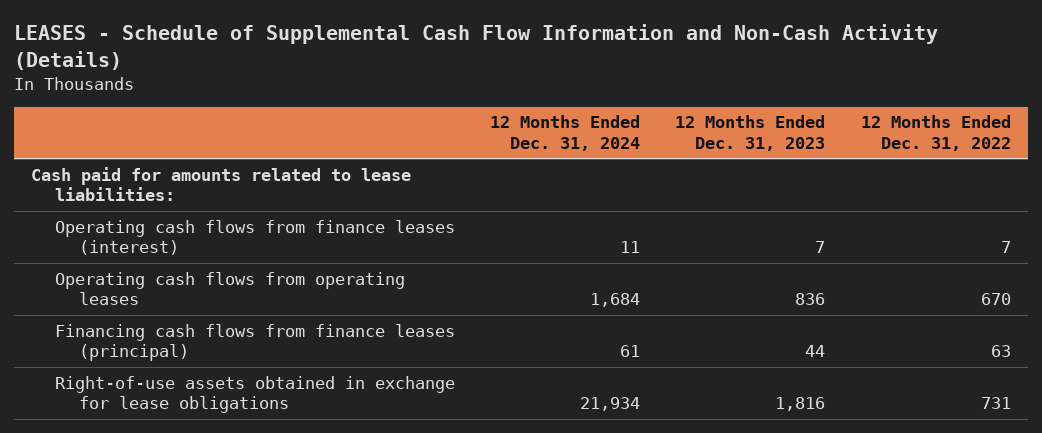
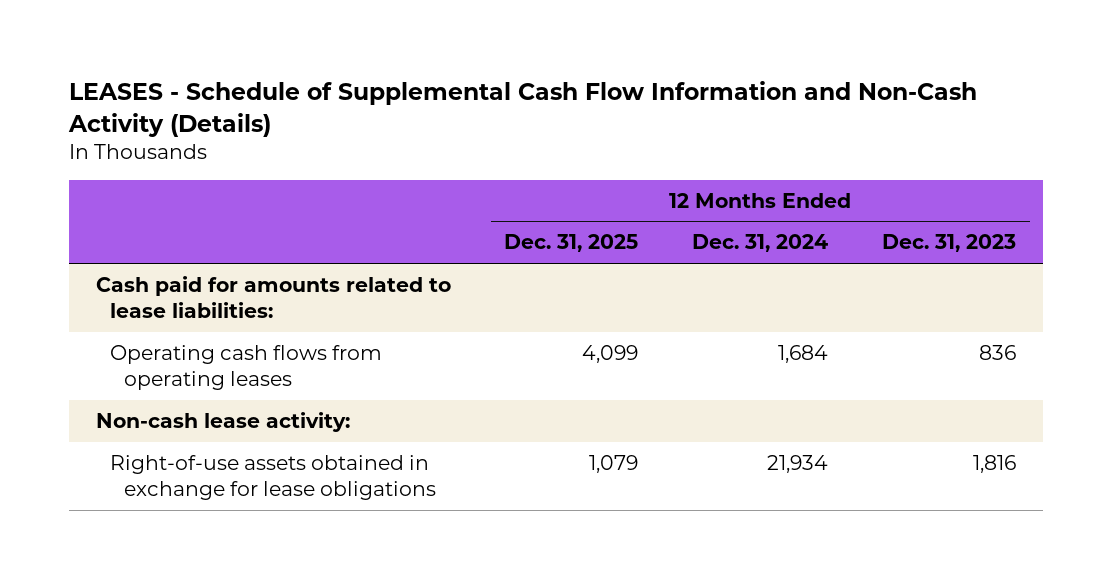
- | 12 Months Ended Dec. 31, 2024 | 12 Months Ended Dec. 31, 2023 | 12 Months Ended Dec. 31, 2022
+ | 12 Months Ended Dec. 31, 2025 | 12 Months Ended Dec. 31, 2024 | 12 Months Ended Dec. 31, 2023
- Operating cash flows from finance leases (interest) | 11 | 7 | 7
- Financing cash flows from finance leases (principal) | 61 | 44 | 63
+ Non-cash lease activity:

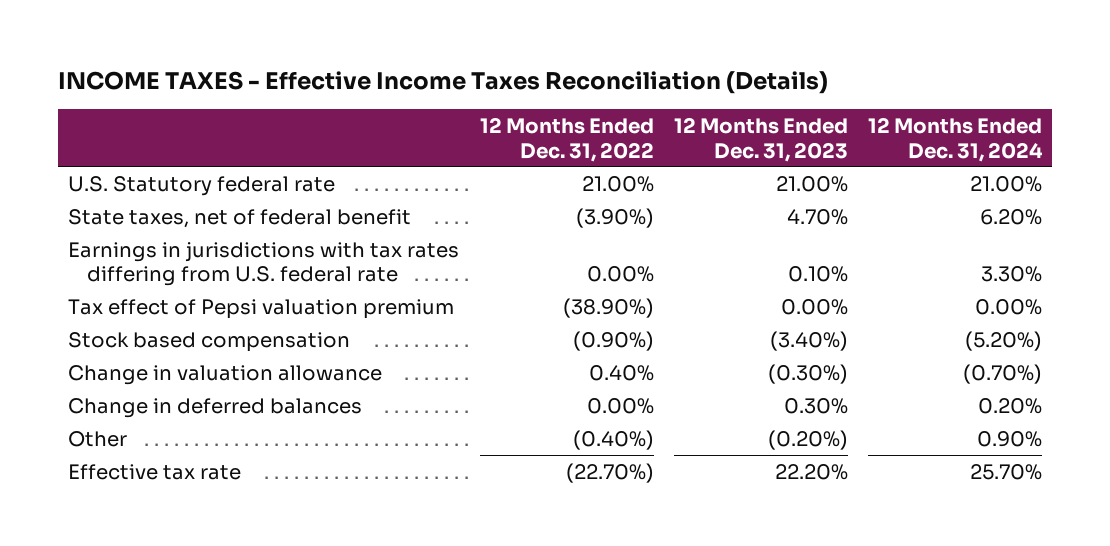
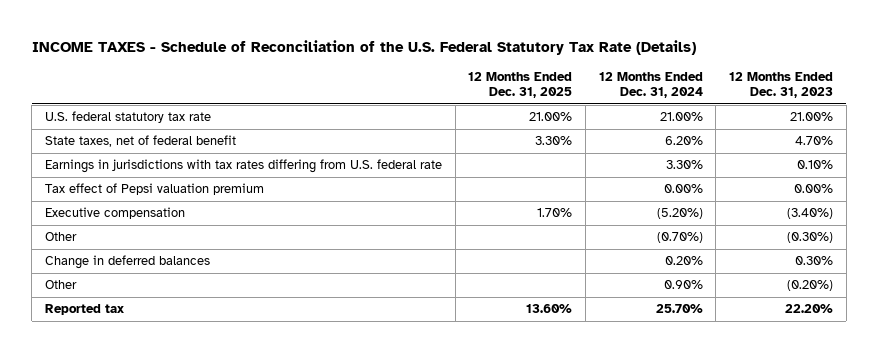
- INCOME TAXES - Effective Income Taxes Reconciliation (Details)
+ INCOME TAXES - Schedule of Reconciliation of the U.S. Federal Statutory Tax Rate (Details)
- | 12 Months Ended Dec. 31, 2022 | 12 Months Ended Dec. 31, 2023 | 12 Months Ended Dec. 31, 2024
+ | 12 Months Ended Dec. 31, 2025 | 12 Months Ended Dec. 31, 2024 | 12 Months Ended Dec. 31, 2023
- U.S. Statutory federal rate | 21.00% | 21.00% | 21.00%
+ U.S. federal statutory tax rate | 21.00% | 21.00% | 21.00%
- Stock based compensation | (0.90%) | (3.40%) | (5.20%)
- Change in valuation allowance | 0.40% | (0.30%) | (0.70%)
+ Executive compensation | 1.70% | (5.20%) | (3.40%)
+ Other | | (0.70%) | (0.30%)
- Effective tax rate | (22.70%) | 22.20% | 25.70%
+ Reported tax | 13.60% | 25.70% | 22.20%

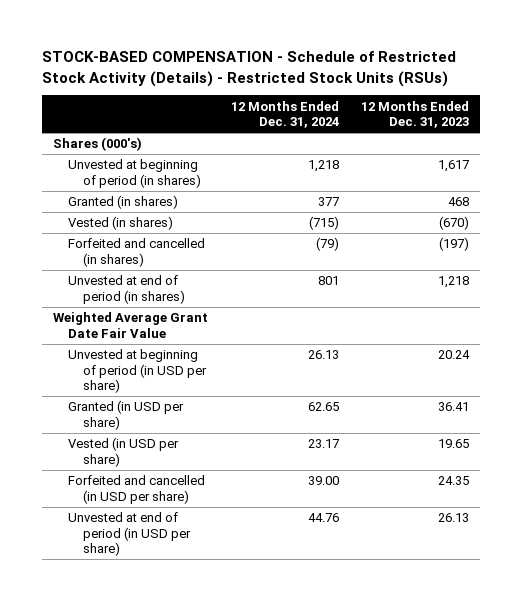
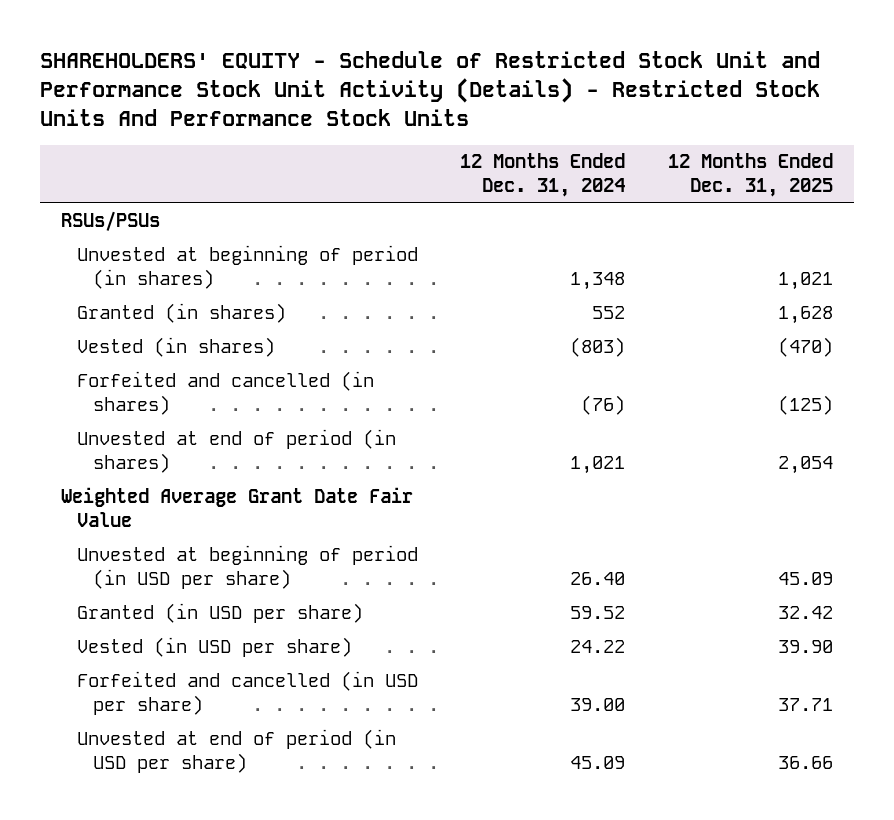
- STOCK-BASED COMPENSATION - Schedule of Restricted Stock Activity (Details) - Restricted Stock Units (RSUs)
+ SHAREHOLDERS' EQUITY - Schedule of Restricted Stock Unit and Performance Stock Unit Activity (Details) - Restricted Stock Units And Performance Stock Units
- | 12 Months Ended Dec. 31, 2024 | 12 Months Ended Dec. 31, 2023
+ | 12 Months Ended Dec. 31, 2024 | 12 Months Ended Dec. 31, 2025
- Shares (000's)
- Unvested at beginning of period (in shares) | 1,218 | 1,617
- Granted (in shares) | 377 | 468
- Vested (in shares) | (715) | (670)
- Forfeited and cancelled (in shares) | (79) | (197)
- Unvested at end of period (in shares) | 801 | 1,218
+ RSUs/PSUs
+ Unvested at beginning of period (in shares) | 1,348 | 1,021
+ Granted (in shares) | 552 | 1,628
+ Vested (in shares) | (803) | (470)
+ Forfeited and cancelled (in shares) | (76) | (125)
+ Unvested at end of period (in shares) | 1,021 | 2,054
- Unvested at beginning of period (in USD per share) | 26.13 | 20.24
- Granted (in USD per share) | 62.65 | 36.41
- Vested (in USD per share) | 23.17 | 19.65
+ Unvested at beginning of period (in USD per share) | 26.40 | 45.09
+ Granted (in USD per share) | 59.52 | 32.42
+ Vested (in USD per share) | 24.22 | 39.90
- Unvested at end of period (in USD per share) | 44.76 | 26.13
+ Unvested at end of period (in USD per share) | 45.09 | 36.66

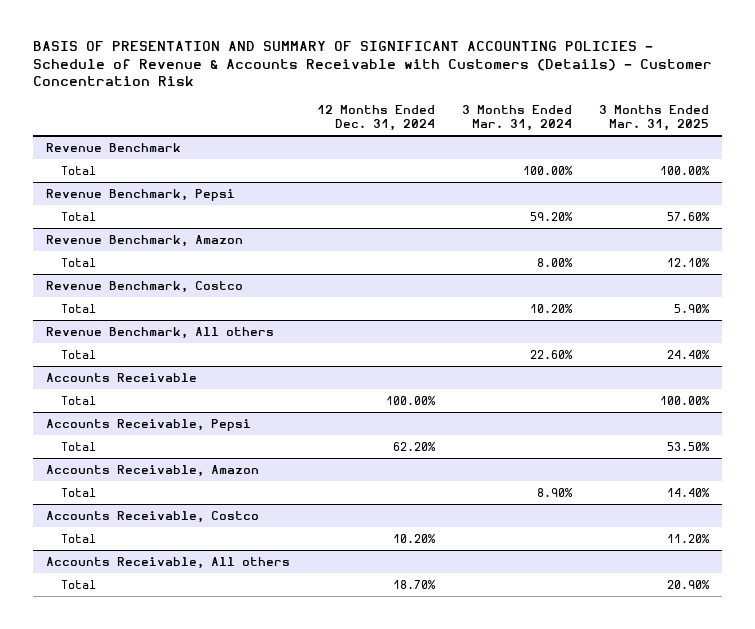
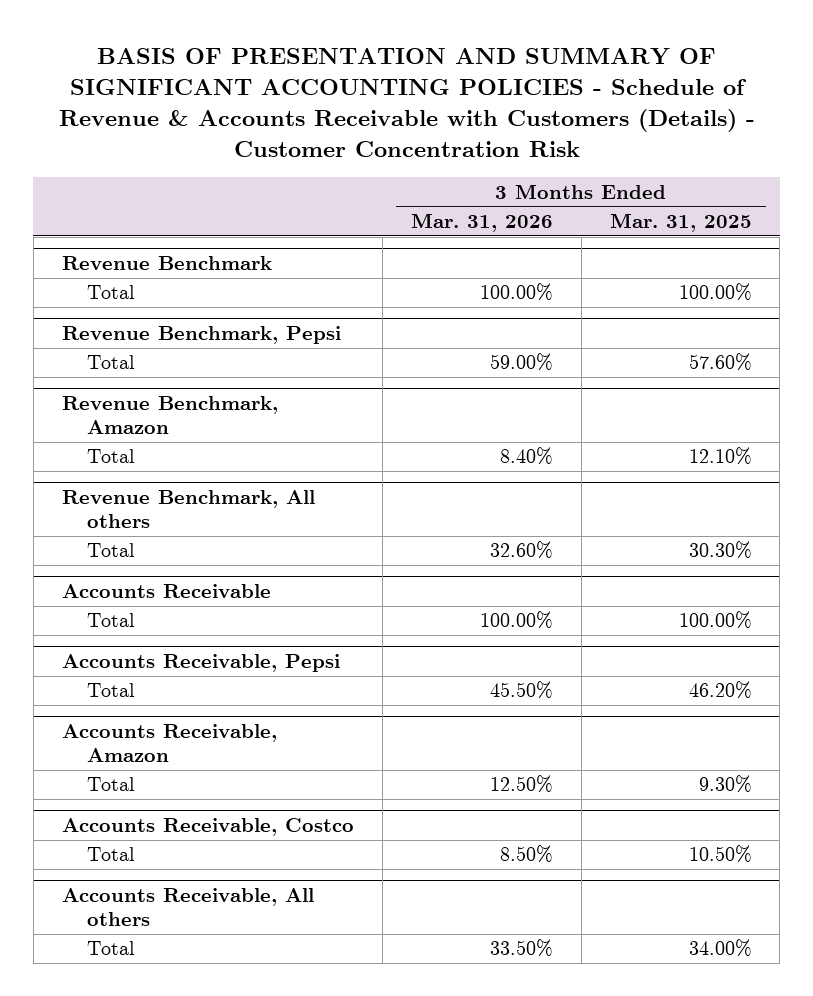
- | 12 Months Ended Dec. 31, 2024 | 3 Months Ended Mar. 31, 2024 | 3 Months Ended Mar. 31, 2025
+ | 3 Months Ended Mar. 31, 2026 | 3 Months Ended Mar. 31, 2025
- Revenue Benchmark, Costco
- Total | | 10.20% | 5.90%
@ Revenue Benchmark, All others
- Total | | 22.60% | 24.40%
+ Total | 32.60% | 30.30%
@ Accounts Receivable, Pepsi
- Total | 62.20% | | 53.50%
+ Total | 45.50% | 46.20%
@ Accounts Receivable, Amazon
- Total | | 8.90% | 14.40%
+ Total | 12.50% | 9.30%
@ Accounts Receivable, Costco
- Total | 10.20% | | 11.20%
+ Total | 8.50% | 10.50%
@ Accounts Receivable, All others
- Total | 18.70% | | 20.90%
+ Total | 33.50% | 34.00%

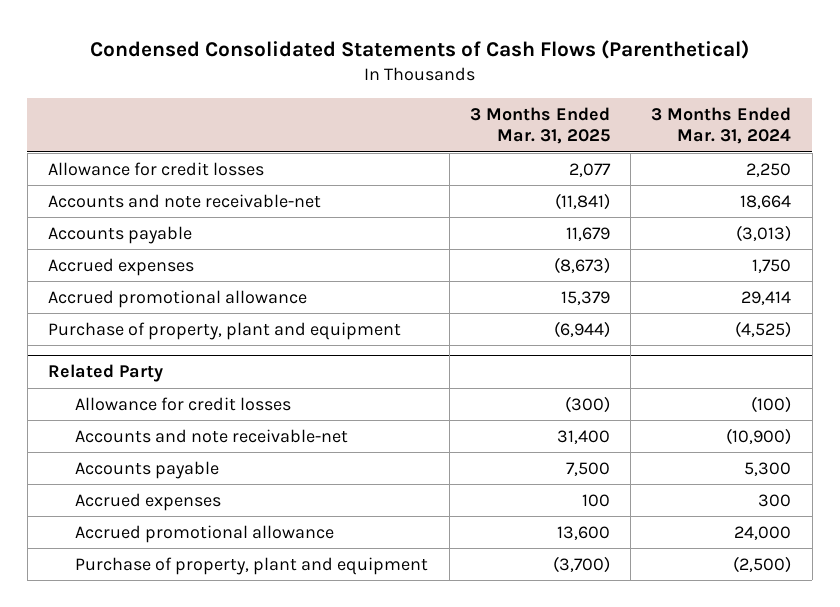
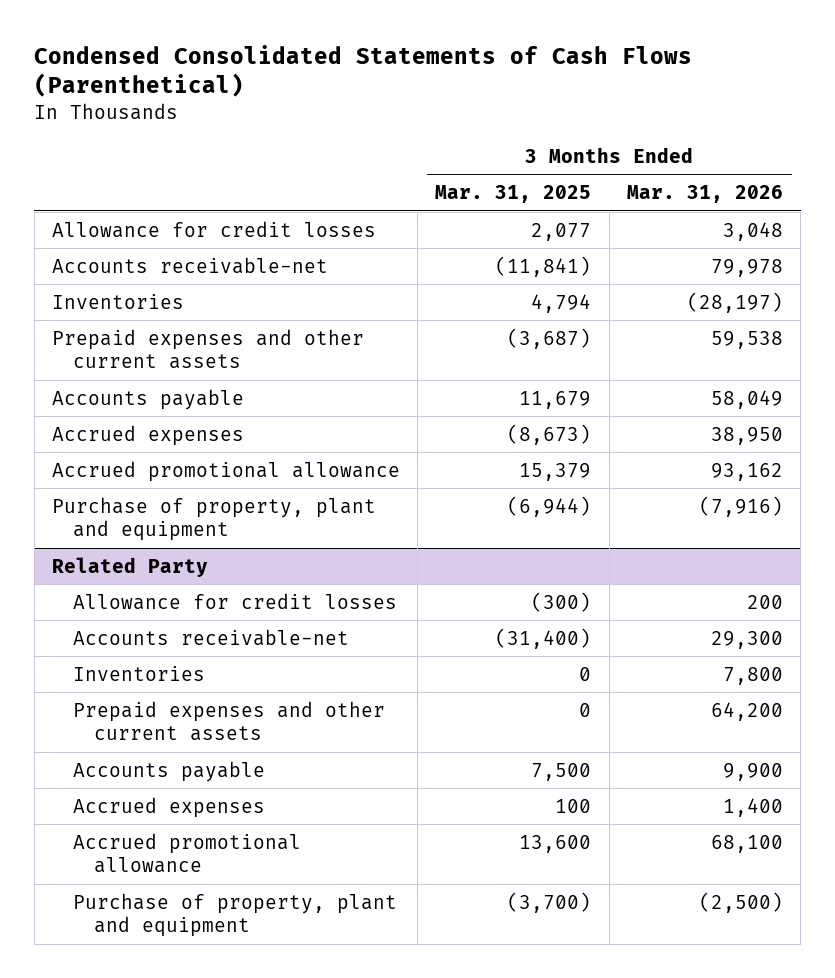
- | 3 Months Ended Mar. 31, 2025 | 3 Months Ended Mar. 31, 2024
+ | 3 Months Ended Mar. 31, 2025 | 3 Months Ended Mar. 31, 2026
- Accounts and note receivable-net | (11,841) | 18,664
+ Accounts receivable-net | (11,841) | 79,978
+ Inventories | 4,794 | (28,197)
+ Prepaid expenses and other current assets | (3,687) | 59,538
@ Related Party
- Accounts and note receivable-net | 31,400 | (10,900)
+ Accounts receivable-net | (31,400) | 29,300
+ Inventories | 0 | 7,800
+ Prepaid expenses and other current assets | 0 | 64,200

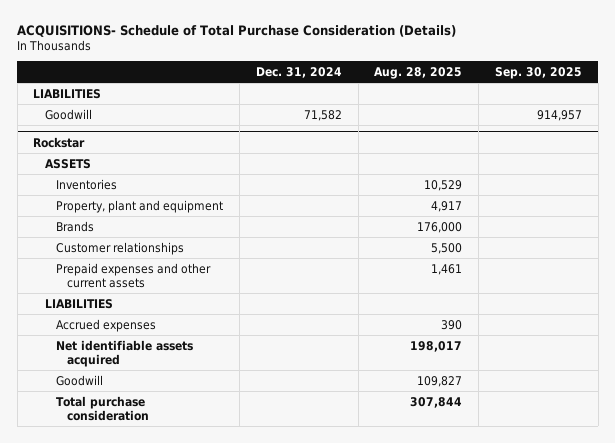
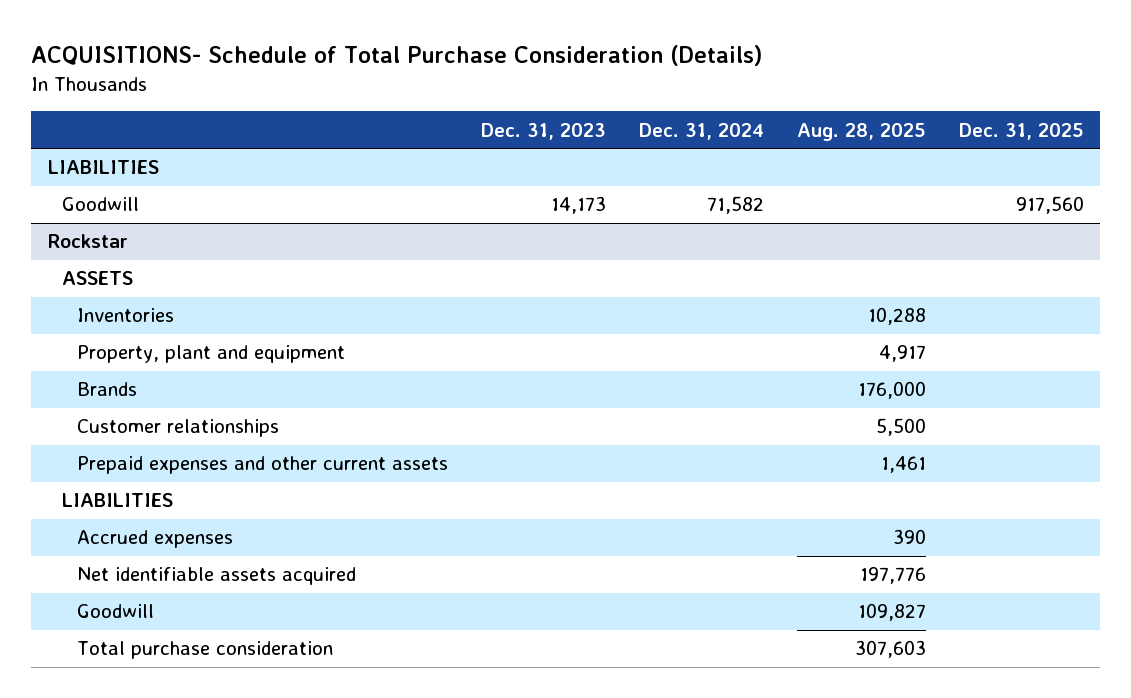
- | Dec. 31, 2024 | Aug. 28, 2025 | Sep. 30, 2025
+ | Dec. 31, 2023 | Dec. 31, 2024 | Aug. 28, 2025 | Dec. 31, 2025
@ Rockstar
- Inventories | | 10,529 |
+ Inventories | | | 10,288 |
- Net identifiable assets acquired | | 198,017 |
+ Net identifiable assets acquired | | | 197,776 |
- Total purchase consideration | | 307,844 |
+ Total purchase consideration | | | 307,603 |

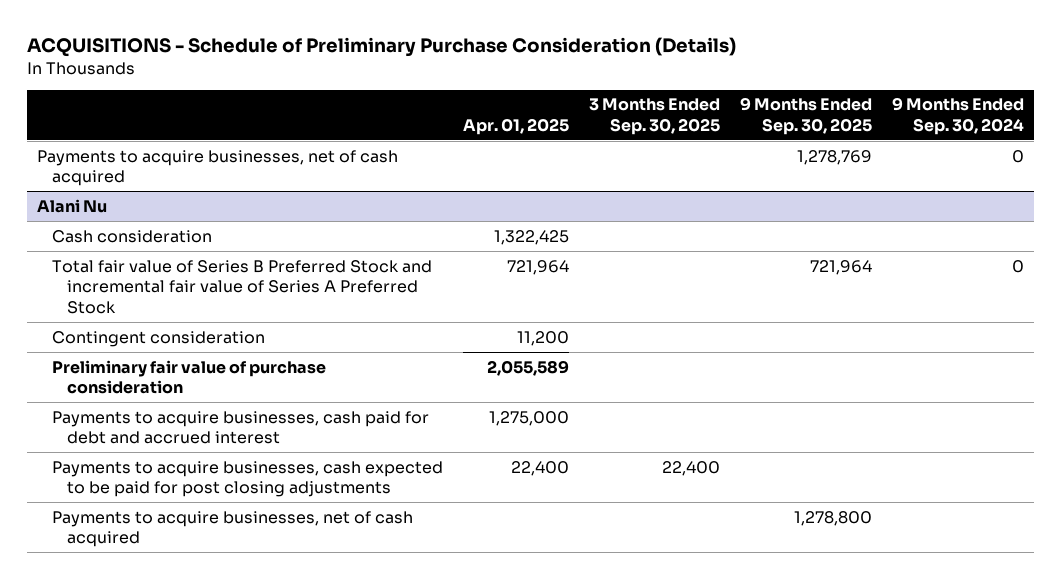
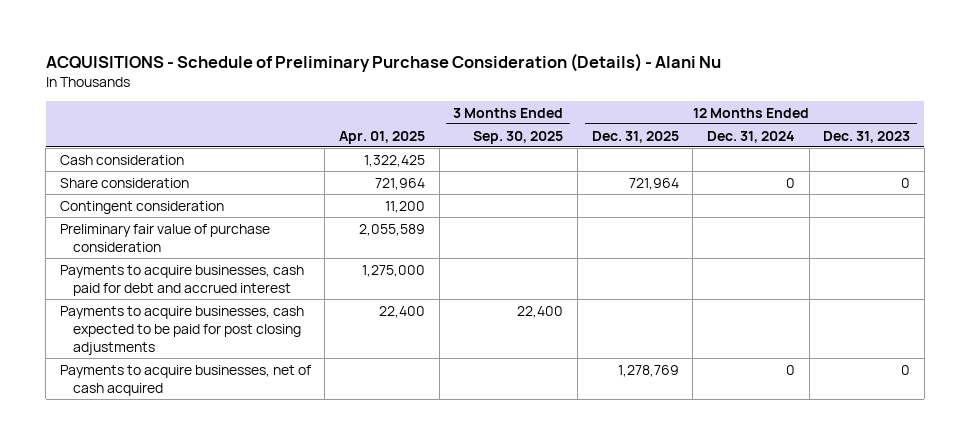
- ACQUISITIONS - Schedule of Preliminary Purchase Consideration (Details)
+ ACQUISITIONS - Schedule of Preliminary Purchase Consideration (Details) - Alani Nu
- | Apr. 01, 2025 | 3 Months Ended Sep. 30, 2025 | 9 Months Ended Sep. 30, 2025 | 9 Months Ended Sep. 30, 2024
+ | Apr. 01, 2025 | 3 Months Ended Sep. 30, 2025 | 12 Months Ended Dec. 31, 2025 | 12 Months Ended Dec. 31, 2024 | 12 Months Ended Dec. 31, 2023
- Payments to acquire businesses, net of cash acquired | | | 1,278,769 | 0
- Alani Nu
- Total fair value of Series B Preferred Stock and incremental fair value of Series A Preferred Stock | 721,964 | | 721,964 | 0
+ Share consideration | 721,964 | | 721,964 | 0 | 0

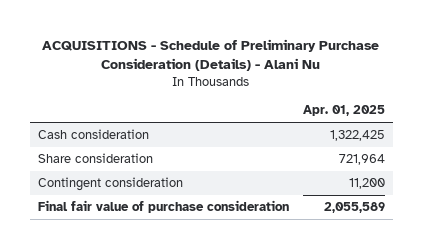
- | Apr. 01, 2025 | 3 Months Ended Sep. 30, 2025 | 12 Months Ended Dec. 31, 2025 | 12 Months Ended Dec. 31, 2024 | 12 Months Ended Dec. 31, 2023
+ | Apr. 01, 2025
- Preliminary fair value of purchase consideration | 2,055,589 | | | |
- Payments to acquire businesses, cash paid for debt and accrued interest | 1,275,000 | | | |
- Payments to acquire businesses, cash expected to be paid for post closing adjustments | 22,400 | 22,400 | | |
- Payments to acquire businesses, net of cash acquired | | | 1,278,769 | 0 | 0
+ Final fair value of purchase consideration | 2,055,589

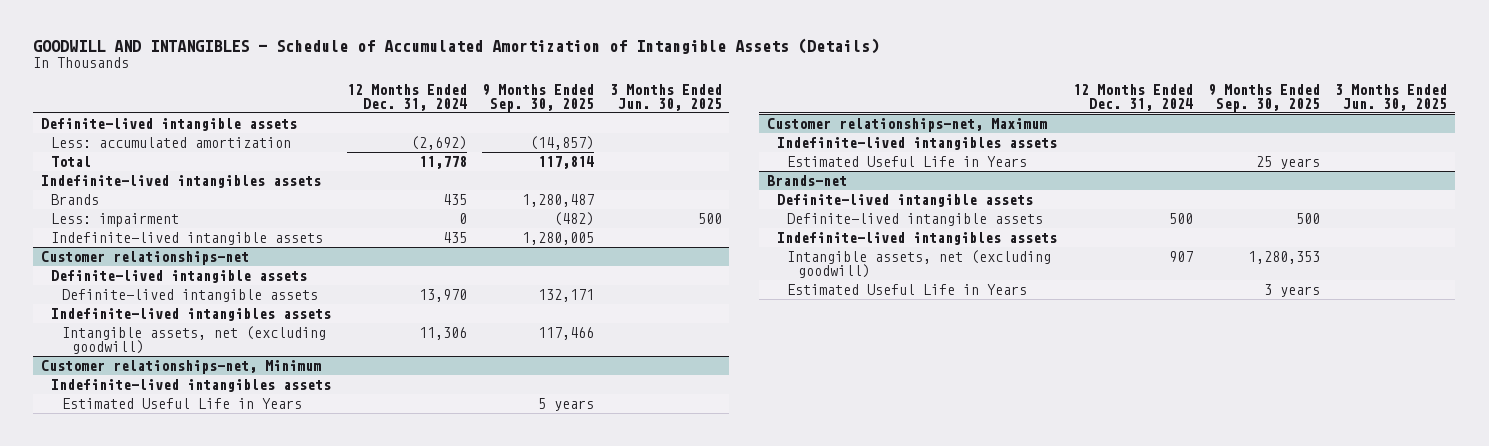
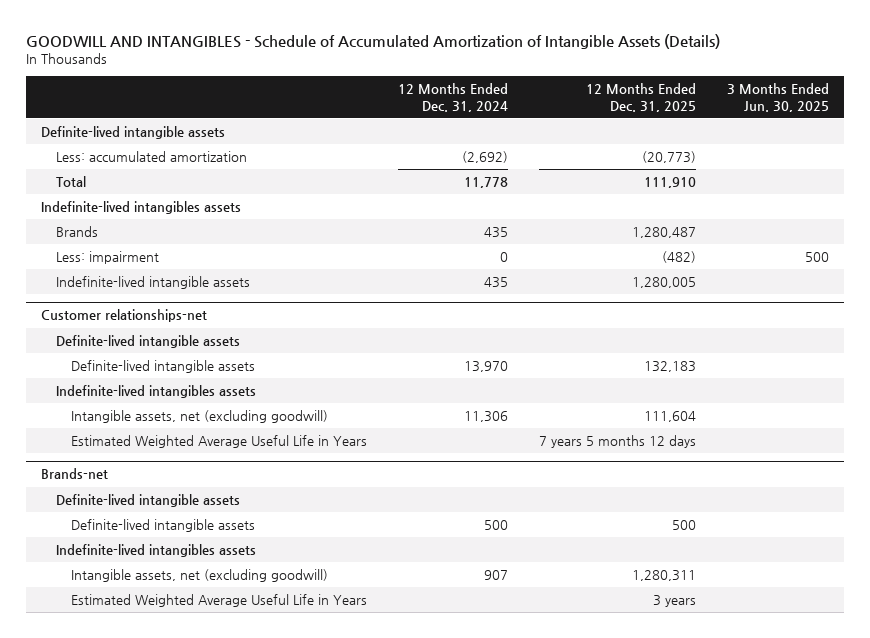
- | 12 Months Ended Dec. 31, 2024 | 9 Months Ended Sep. 30, 2025 | 3 Months Ended Jun. 30, 2025
+ | 12 Months Ended Dec. 31, 2024 | 12 Months Ended Dec. 31, 2025 | 3 Months Ended Jun. 30, 2025
- Customer relationships-net, Minimum
- Indefinite-lived intangibles assets
- Estimated Useful Life in Years | | 5 years |
- Customer relationships-net, Maximum
- Indefinite-lived intangibles assets
- Estimated Useful Life in Years | | 25 years |
@ Customer relationships-net
+ Estimated Weighted Average Useful Life in Years | | 7 years 5 months 12 days |
@ Brands-net
- Estimated Useful Life in Years | | 3 years |
+ Estimated Weighted Average Useful Life in Years | | 3 years |

